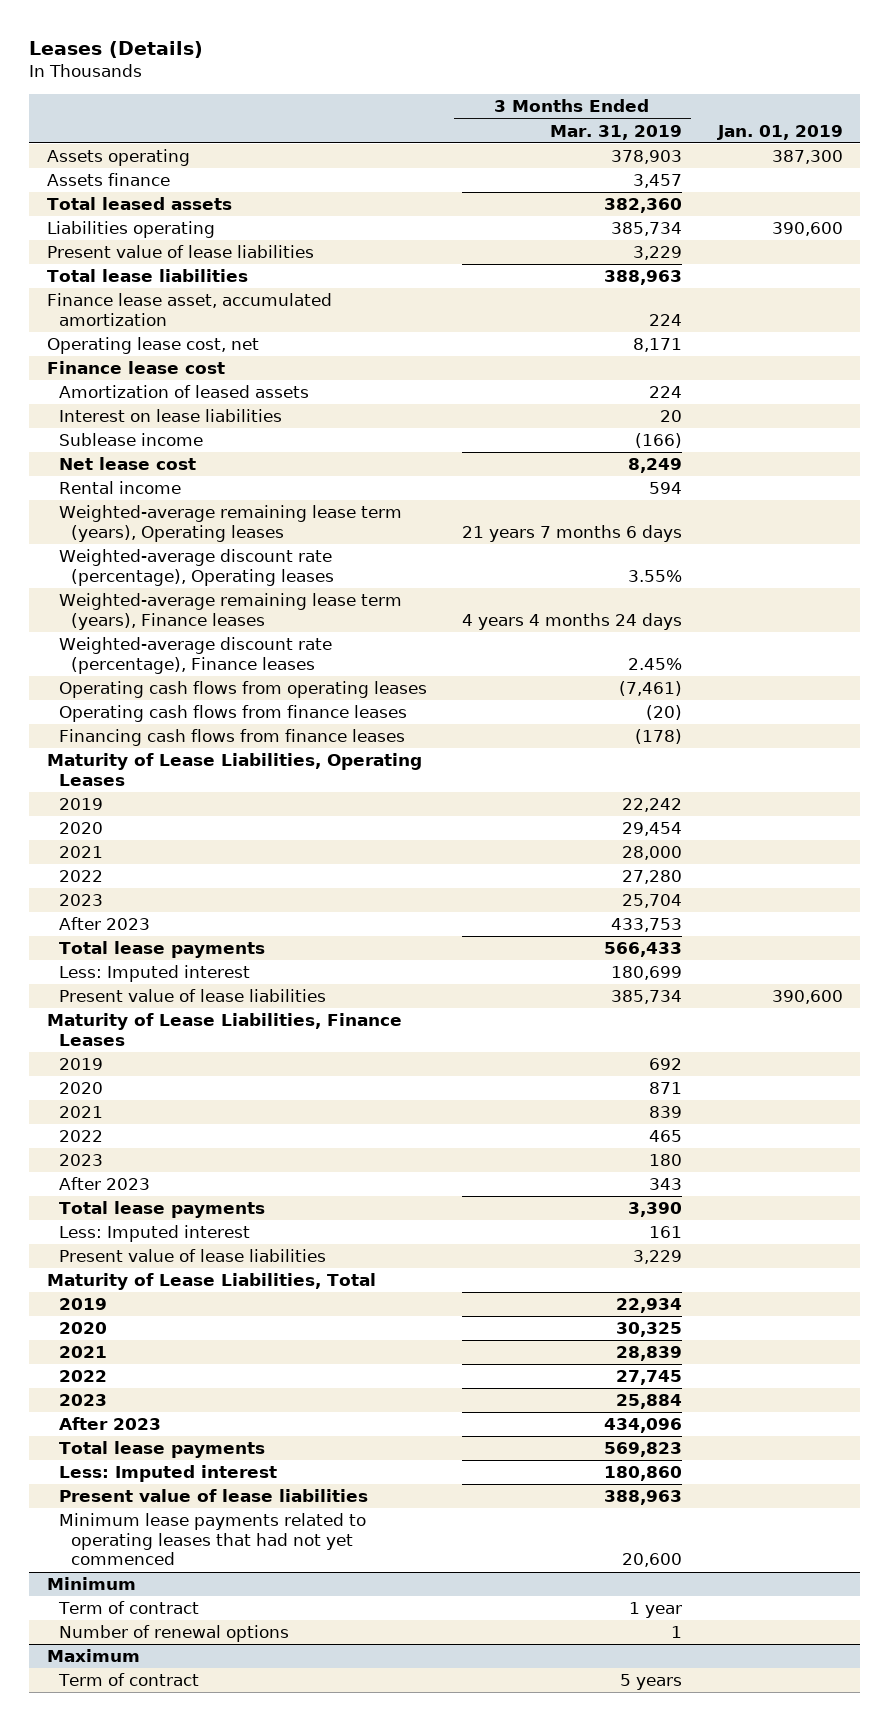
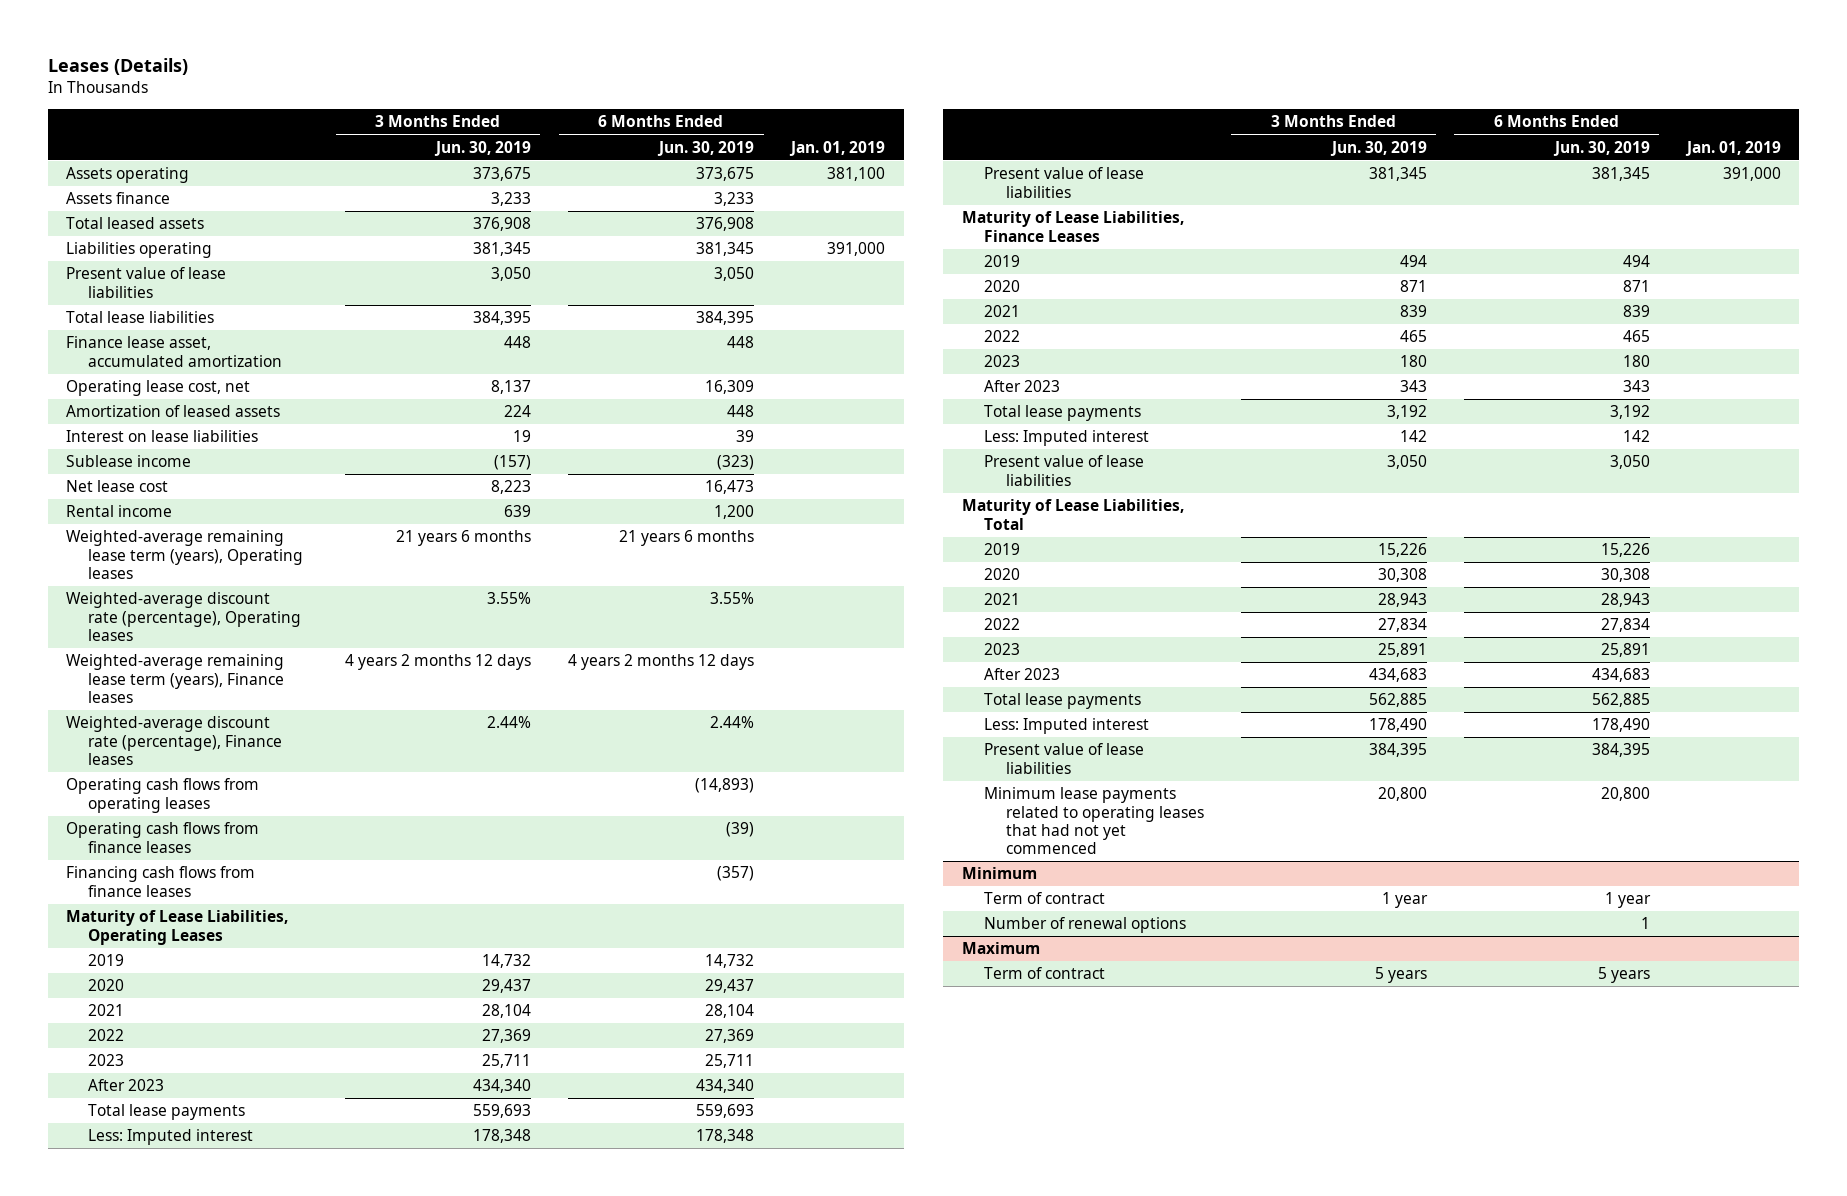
- | 3 Months Ended Mar. 31, 2019 | Jan. 01, 2019
+ | 3 Months Ended Jun. 30, 2019 | 6 Months Ended Jun. 30, 2019 | Jan. 01, 2019
- Assets operating | 378,903 | 387,300
+ Assets operating | 373,675 | 373,675 | 381,100
- Liabilities operating | 385,734 | 390,600
+ Liabilities operating | 381,345 | 381,345 | 391,000
- Finance lease cost
- Present value of lease liabilities | 385,734 | 390,600
+ Present value of lease liabilities | 381,345 | 381,345 | 391,000

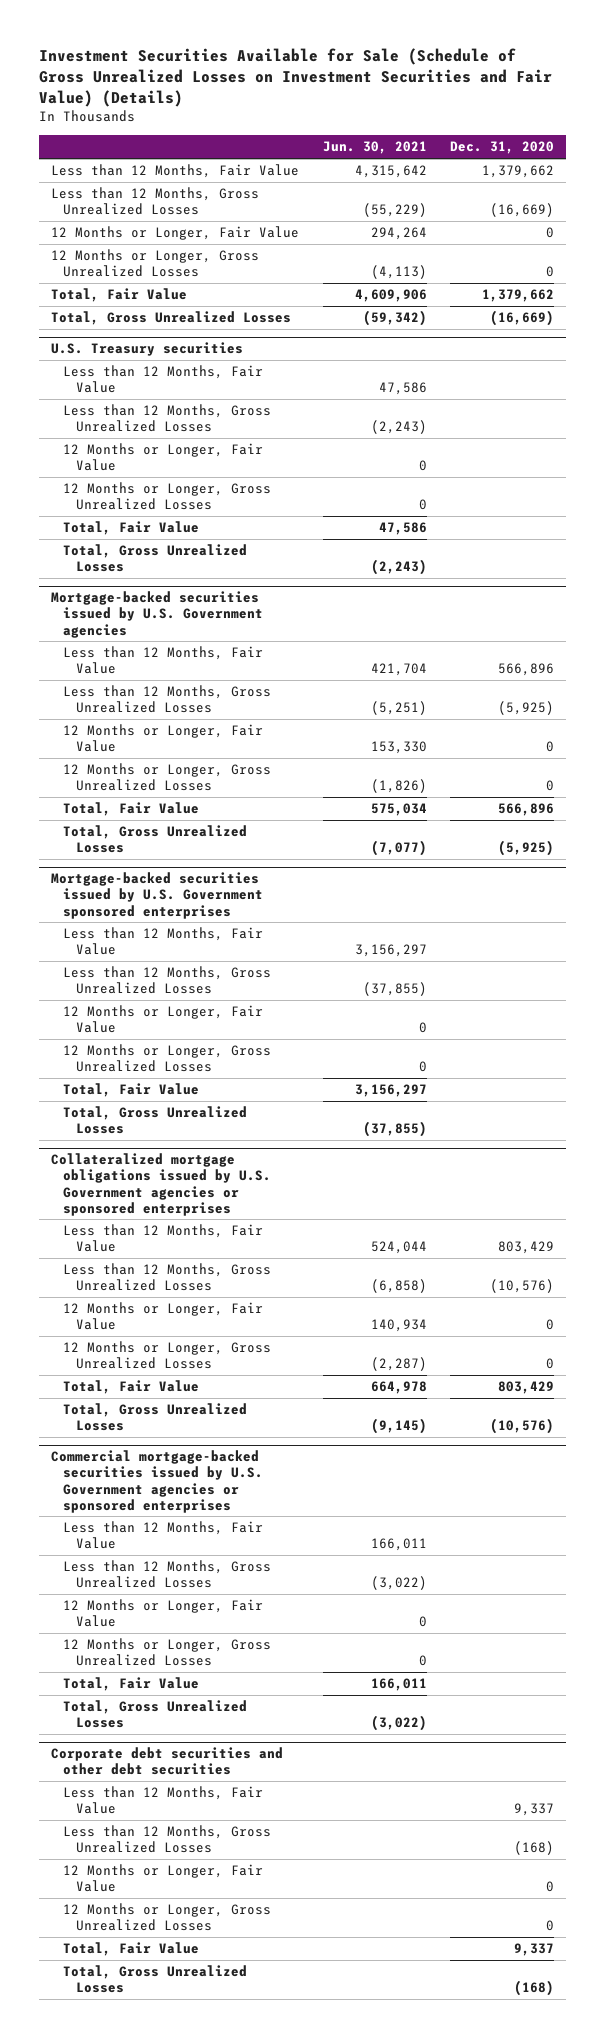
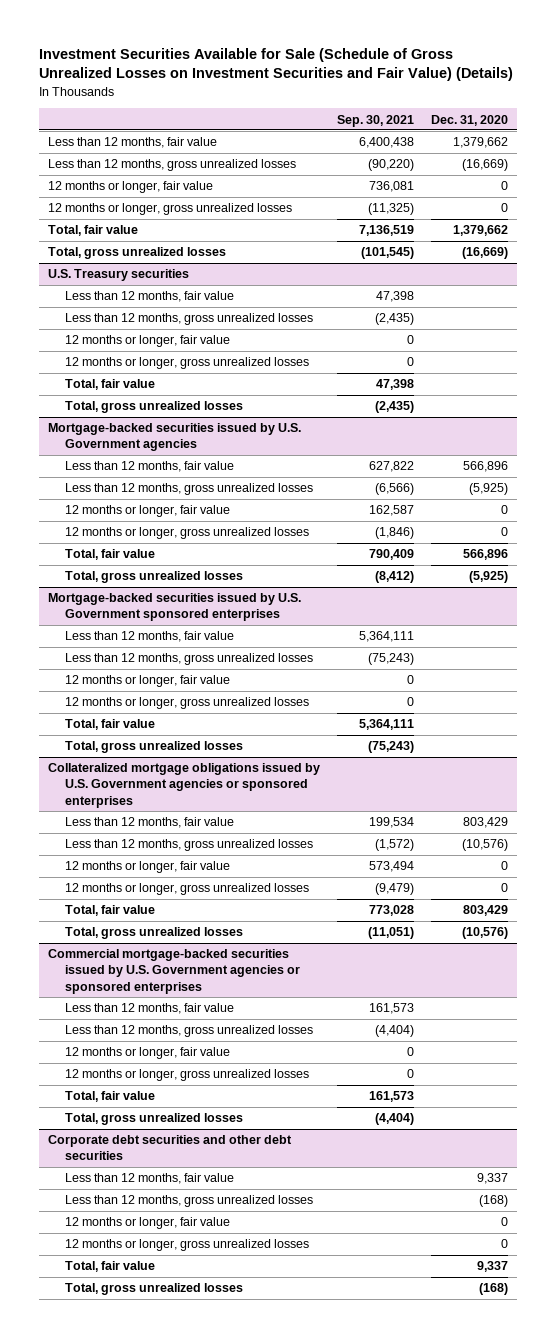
- | Jun. 30, 2021 | Dec. 31, 2020
+ | Sep. 30, 2021 | Dec. 31, 2020
- Less than 12 Months, Fair Value | 4,315,642 | 1,379,662
- Less than 12 Months, Gross Unrealized Losses | (55,229) | (16,669)
- 12 Months or Longer, Fair Value | 294,264 | 0
- 12 Months or Longer, Gross Unrealized Losses | (4,113) | 0
- Total, Fair Value | 4,609,906 | 1,379,662
- Total, Gross Unrealized Losses | (59,342) | (16,669)
+ Less than 12 months, fair value | 6,400,438 | 1,379,662
+ Less than 12 months, gross unrealized losses | (90,220) | (16,669)
+ 12 months or longer, fair value | 736,081 | 0
+ 12 months or longer, gross unrealized losses | (11,325) | 0
+ Total, fair value | 7,136,519 | 1,379,662
+ Total, gross unrealized losses | (101,545) | (16,669)
@ U.S. Treasury securities
- Less than 12 Months, Fair Value | 47,586 |
- Less than 12 Months, Gross Unrealized Losses | (2,243) |
- 12 Months or Longer, Fair Value | 0 |
- 12 Months or Longer, Gross Unrealized Losses | 0 |
- Total, Fair Value | 47,586 |
- Total, Gross Unrealized Losses | (2,243) |
+ Less than 12 months, fair value | 47,398 |
+ Less than 12 months, gross unrealized losses | (2,435) |
+ 12 months or longer, fair value | 0 |
+ 12 months or longer, gross unrealized losses | 0 |
+ Total, fair value | 47,398 |
+ Total, gross unrealized losses | (2,435) |
@ Mortgage-backed securities issued by U.S. Government agencies
- Less than 12 Months, Fair Value | 421,704 | 566,896
- Less than 12 Months, Gross Unrealized Losses | (5,251) | (5,925)
- 12 Months or Longer, Fair Value | 153,330 | 0
- 12 Months or Longer, Gross Unrealized Losses | (1,826) | 0
- Total, Fair Value | 575,034 | 566,896
- Total, Gross Unrealized Losses | (7,077) | (5,925)
+ Less than 12 months, fair value | 627,822 | 566,896
+ Less than 12 months, gross unrealized losses | (6,566) | (5,925)
+ 12 months or longer, fair value | 162,587 | 0
+ 12 months or longer, gross unrealized losses | (1,846) | 0
+ Total, fair value | 790,409 | 566,896
+ Total, gross unrealized losses | (8,412) | (5,925)
@ Mortgage-backed securities issued by U.S. Government sponsored enterprises
- Less than 12 Months, Fair Value | 3,156,297 |
- Less than 12 Months, Gross Unrealized Losses | (37,855) |
- 12 Months or Longer, Fair Value | 0 |
- 12 Months or Longer, Gross Unrealized Losses | 0 |
- Total, Fair Value | 3,156,297 |
- Total, Gross Unrealized Losses | (37,855) |
+ Less than 12 months, fair value | 5,364,111 |
+ Less than 12 months, gross unrealized losses | (75,243) |
+ 12 months or longer, fair value | 0 |
+ 12 months or longer, gross unrealized losses | 0 |
+ Total, fair value | 5,364,111 |
+ Total, gross unrealized losses | (75,243) |
@ Collateralized mortgage obligations issued by U.S. Government agencies or sponsored enterprises
- Less than 12 Months, Fair Value | 524,044 | 803,429
- Less than 12 Months, Gross Unrealized Losses | (6,858) | (10,576)
- 12 Months or Longer, Fair Value | 140,934 | 0
- 12 Months or Longer, Gross Unrealized Losses | (2,287) | 0
- Total, Fair Value | 664,978 | 803,429
- Total, Gross Unrealized Losses | (9,145) | (10,576)
+ Less than 12 months, fair value | 199,534 | 803,429
+ Less than 12 months, gross unrealized losses | (1,572) | (10,576)
+ 12 months or longer, fair value | 573,494 | 0
+ 12 months or longer, gross unrealized losses | (9,479) | 0
+ Total, fair value | 773,028 | 803,429
+ Total, gross unrealized losses | (11,051) | (10,576)
@ Commercial mortgage-backed securities issued by U.S. Government agencies or sponsored enterprises
- Less than 12 Months, Fair Value | 166,011 |
- Less than 12 Months, Gross Unrealized Losses | (3,022) |
- 12 Months or Longer, Fair Value | 0 |
- 12 Months or Longer, Gross Unrealized Losses | 0 |
- Total, Fair Value | 166,011 |
- Total, Gross Unrealized Losses | (3,022) |
+ Less than 12 months, fair value | 161,573 |
+ Less than 12 months, gross unrealized losses | (4,404) |
+ 12 months or longer, fair value | 0 |
+ 12 months or longer, gross unrealized losses | 0 |
+ Total, fair value | 161,573 |
+ Total, gross unrealized losses | (4,404) |
@ Corporate debt securities and other debt securities
- Less than 12 Months, Fair Value | | 9,337
- Less than 12 Months, Gross Unrealized Losses | | (168)
- 12 Months or Longer, Fair Value | | 0
- 12 Months or Longer, Gross Unrealized Losses | | 0
- Total, Fair Value | | 9,337
- Total, Gross Unrealized Losses | | (168)
+ Less than 12 months, fair value | | 9,337
+ Less than 12 months, gross unrealized losses | | (168)
+ 12 months or longer, fair value | | 0
+ 12 months or longer, gross unrealized losses | | 0
+ Total, fair value | | 9,337
+ Total, gross unrealized losses | | (168)

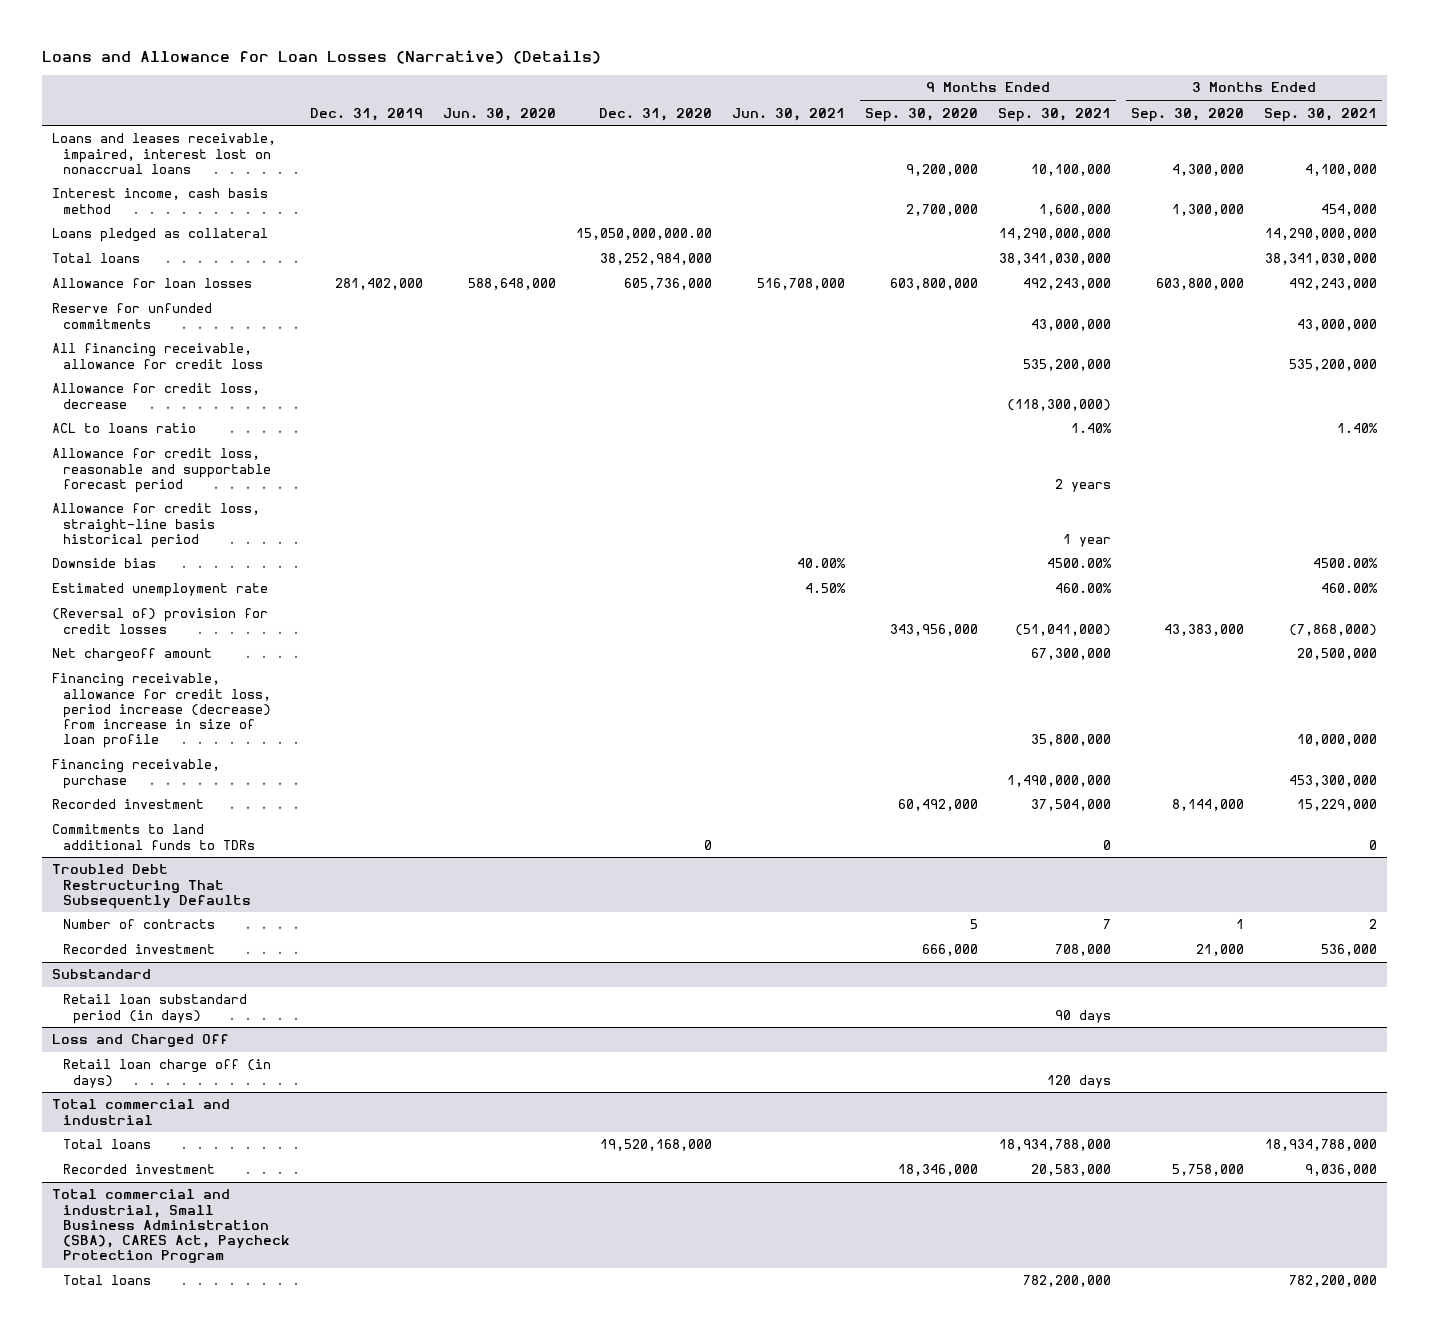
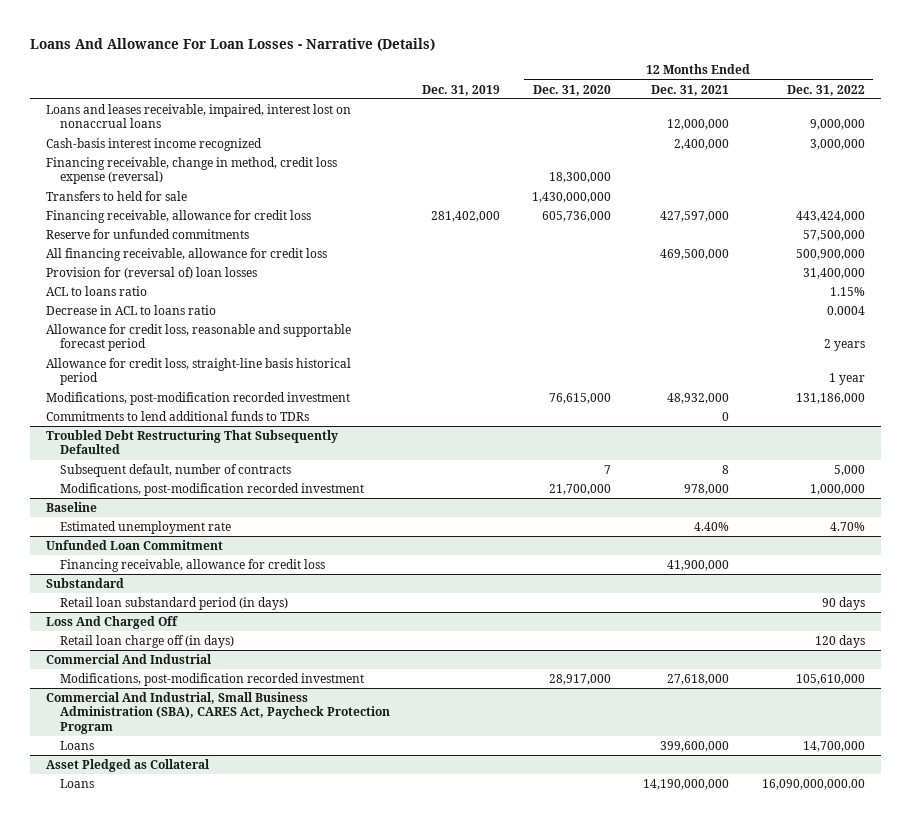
- Loans and Allowance for Loan Losses (Narrative) (Details)
+ Loans And Allowance For Loan Losses - Narrative (Details)
- | Dec. 31, 2019 | Jun. 30, 2020 | Dec. 31, 2020 | Jun. 30, 2021 | 9 Months Ended Sep. 30, 2020 | 9 Months Ended Sep. 30, 2021 | 3 Months Ended Sep. 30, 2020 | 3 Months Ended Sep. 30, 2021
+ | Dec. 31, 2019 | 12 Months Ended Dec. 31, 2020 | 12 Months Ended Dec. 31, 2021 | 12 Months Ended Dec. 31, 2022
- Interest income, cash basis method | | | | | 2,700,000 | 1,600,000 | 1,300,000 | 454,000
- Loans pledged as collateral | | | 15,050,000,000.00 | | | 14,290,000,000 | | 14,290,000,000
- Total loans | | | 38,252,984,000 | | | 38,341,030,000 | | 38,341,030,000
- Allowance for loan losses | 281,402,000 | 588,648,000 | 605,736,000 | 516,708,000 | 603,800,000 | 492,243,000 | 603,800,000 | 492,243,000
+ Cash-basis interest income recognized | | | 2,400,000 | 3,000,000
+ Financing receivable, change in method, credit loss expense (reversal) | | 18,300,000 | |
+ Transfers to held for sale | | 1,430,000,000 | |
+ Financing receivable, allowance for credit loss | 281,402,000 | 605,736,000 | 427,597,000 | 443,424,000
- Allowance for credit loss, decrease | | | | | | (118,300,000) | |
+ Provision for (reversal of) loan losses | | | | 31,400,000
+ Decrease in ACL to loans ratio | | | | 0.0004
- Downside bias | | | | 40.00% | | 4500.00% | | 4500.00%
- Estimated unemployment rate | | | | 4.50% | | 460.00% | | 460.00%
- (Reversal of) provision for credit losses | | | | | 343,956,000 | (51,041,000) | 43,383,000 | (7,868,000)
- Net chargeoff amount | | | | | | 67,300,000 | | 20,500,000
- Financing receivable, allowance for credit loss, period increase (decrease) from increase in size of loan profile | | | | | | 35,800,000 | | 10,000,000
- Financing receivable, purchase | | | | | | 1,490,000,000 | | 453,300,000
- Recorded investment | | | | | 60,492,000 | 37,504,000 | 8,144,000 | 15,229,000
- Commitments to land additional funds to TDRs | | | 0 | | | 0 | | 0
- Troubled Debt Restructuring That Subsequently Defaults
- Number of contracts | | | | | 5 | 7 | 1 | 2
- Recorded investment | | | | | 666,000 | 708,000 | 21,000 | 536,000
+ Modifications, post-modification recorded investment | | 76,615,000 | 48,932,000 | 131,186,000
+ Commitments to lend additional funds to TDRs | | | 0 |
+ Troubled Debt Restructuring That Subsequently Defaulted
+ Subsequent default, number of contracts | | 7 | 8 | 5,000
+ Modifications, post-modification recorded investment | | 21,700,000 | 978,000 | 1,000,000
+ Baseline
+ Estimated unemployment rate | | | 4.40% | 4.70%
+ Unfunded Loan Commitment
+ Financing receivable, allowance for credit loss | | | 41,900,000 |
- Loss and Charged Off
+ Loss And Charged Off
- Total commercial and industrial
- Total loans | | | 19,520,168,000 | | | 18,934,788,000 | | 18,934,788,000
- Recorded investment | | | | | 18,346,000 | 20,583,000 | 5,758,000 | 9,036,000
- Total commercial and industrial, Small Business Administration (SBA), CARES Act, Paycheck Protection Program
- Total loans | | | | | | 782,200,000 | | 782,200,000
+ Commercial And Industrial
+ Modifications, post-modification recorded investment | | 28,917,000 | 27,618,000 | 105,610,000
+ Commercial And Industrial, Small Business Administration (SBA), CARES Act, Paycheck Protection Program
+ Loans | | | 399,600,000 | 14,700,000
+ Asset Pledged as Collateral
+ Loans | | | 14,190,000,000 | 16,090,000,000.00

